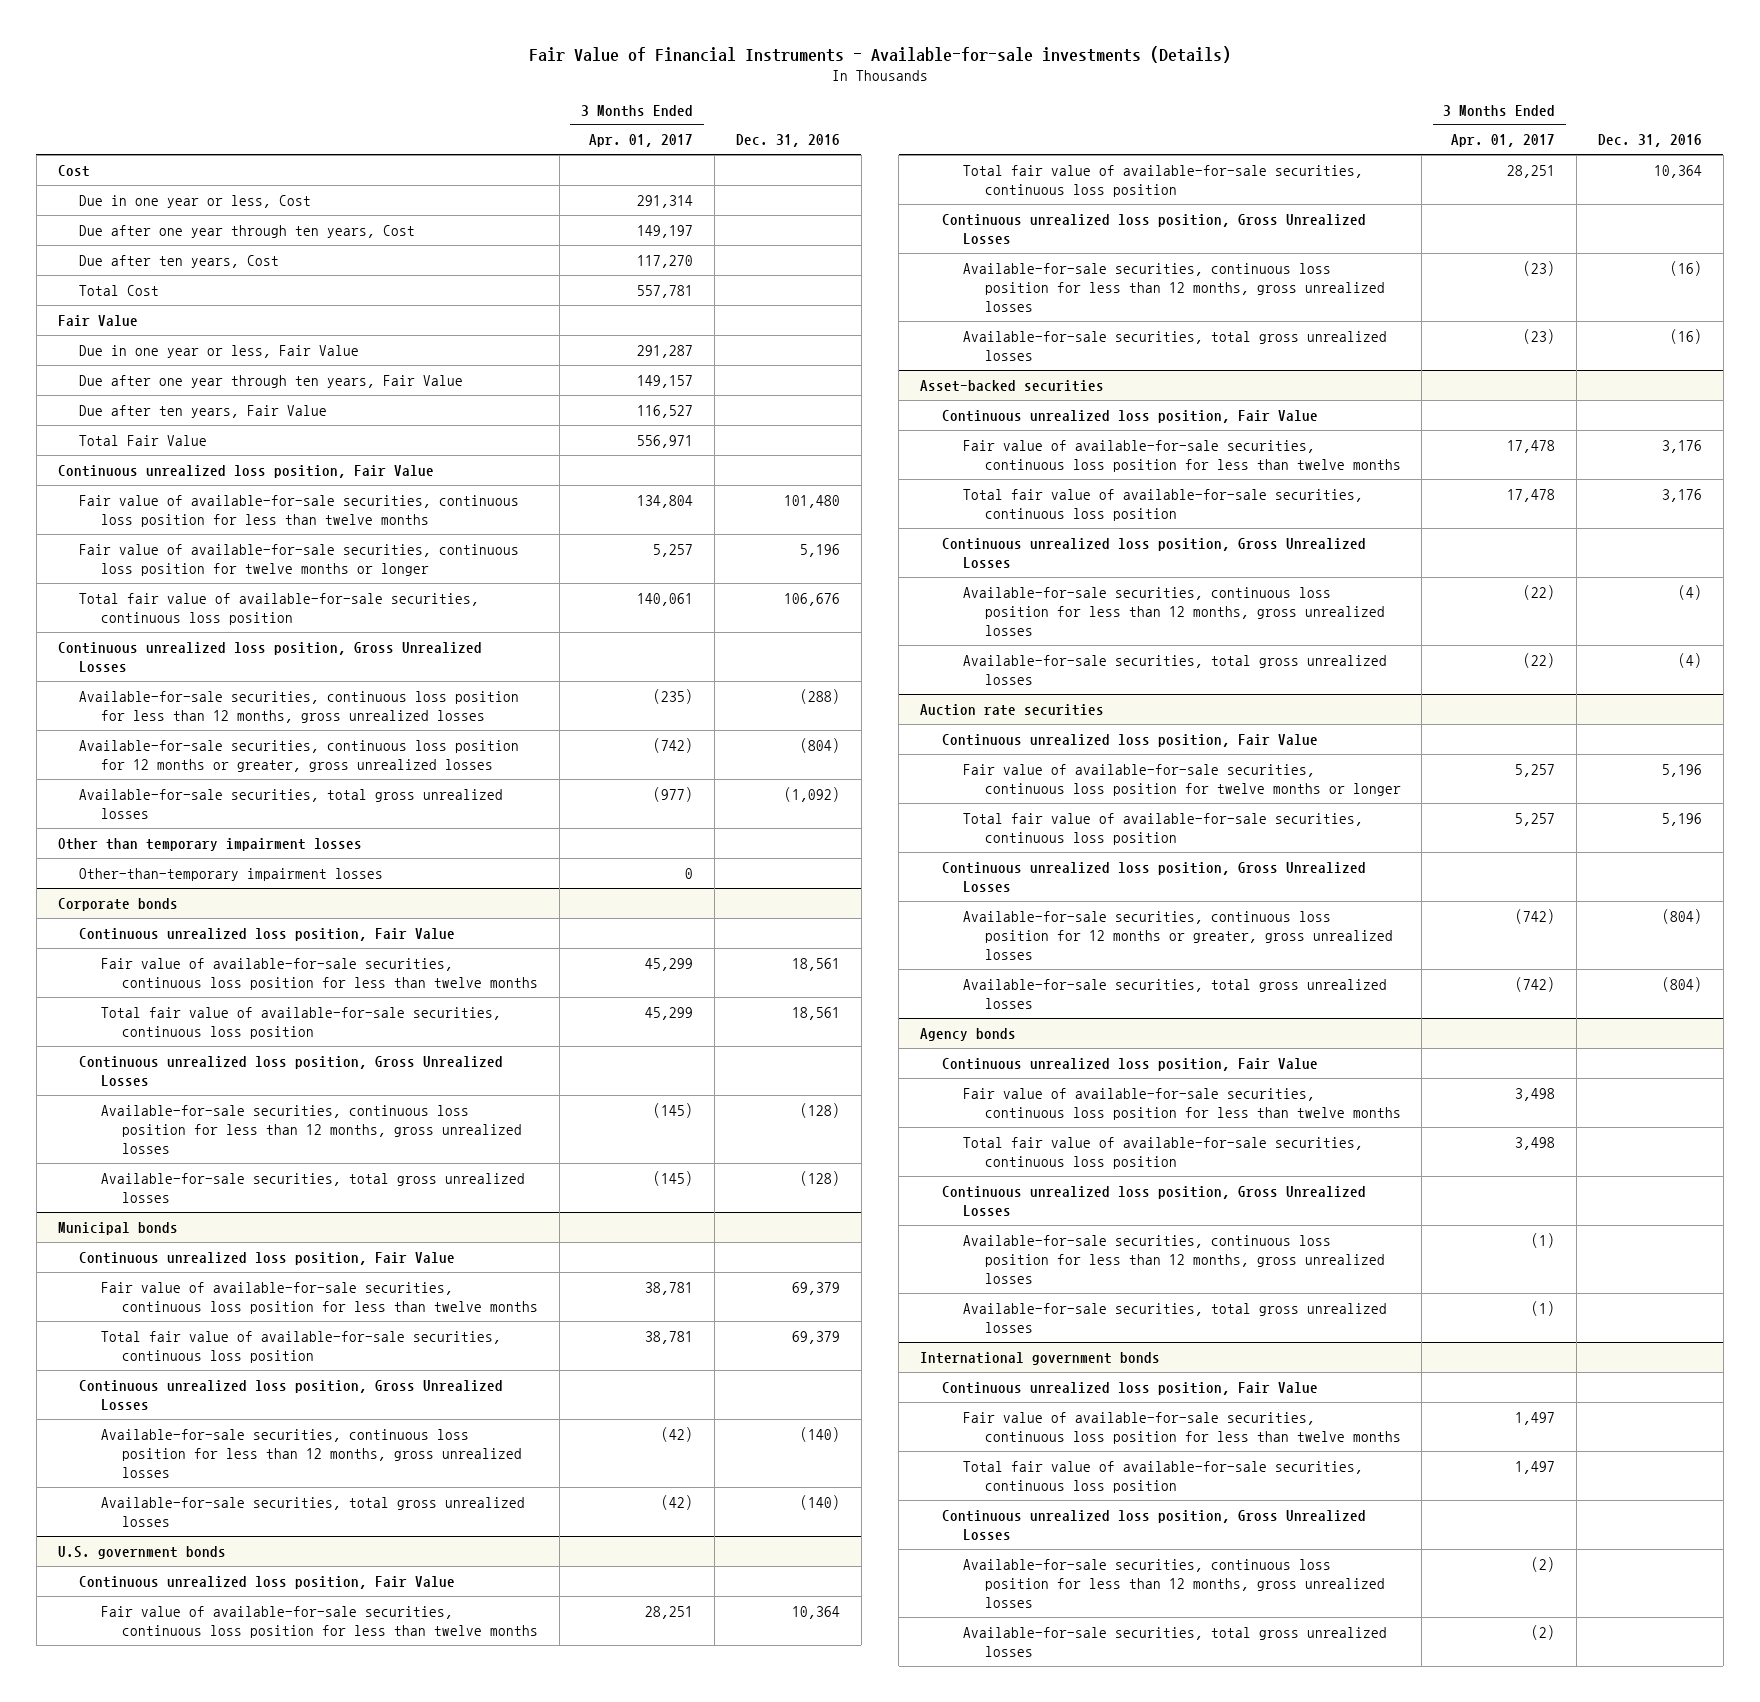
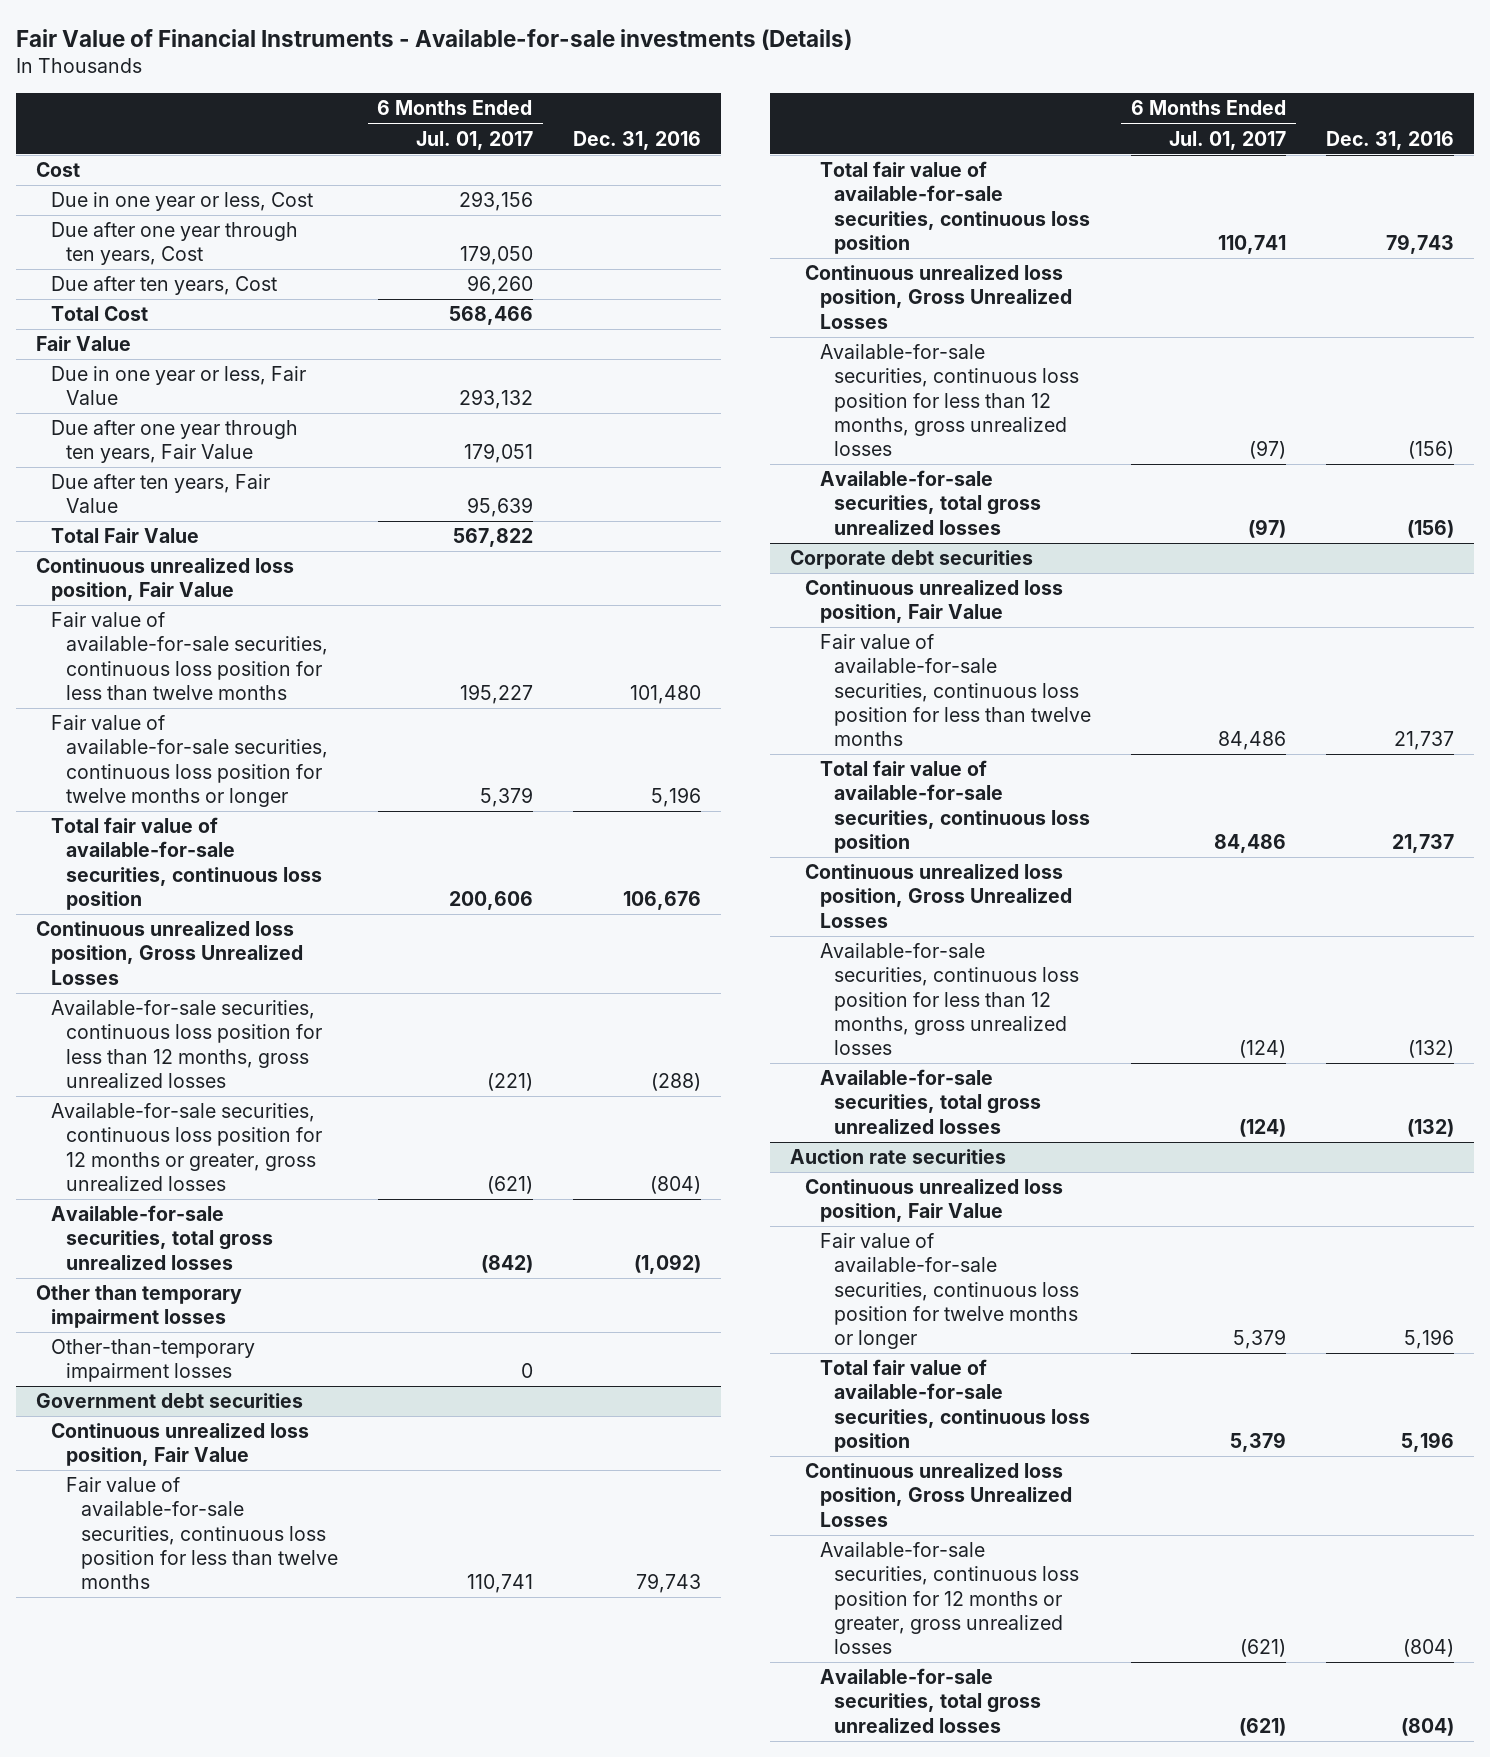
- | 3 Months Ended Apr. 01, 2017 | Dec. 31, 2016
+ | 6 Months Ended Jul. 01, 2017 | Dec. 31, 2016
- Corporate bonds
- Continuous unrealized loss position, Fair Value
- Fair value of available-for-sale securities, continuous loss position for less than twelve months | 45,299 | 18,561
- Total fair value of available-for-sale securities, continuous loss position | 45,299 | 18,561
- Continuous unrealized loss position, Gross Unrealized Losses
- Available-for-sale securities, continuous loss position for less than 12 months, gross unrealized losses | (145) | (128)
- Available-for-sale securities, total gross unrealized losses | (145) | (128)
- Municipal bonds
- Continuous unrealized loss position, Fair Value
- Fair value of available-for-sale securities, continuous loss position for less than twelve months | 38,781 | 69,379
- Total fair value of available-for-sale securities, continuous loss position | 38,781 | 69,379
- Continuous unrealized loss position, Gross Unrealized Losses
- Available-for-sale securities, continuous loss position for less than 12 months, gross unrealized losses | (42) | (140)
- Available-for-sale securities, total gross unrealized losses | (42) | (140)
- U.S. government bonds
+ Government debt securities
- Fair value of available-for-sale securities, continuous loss position for less than twelve months | 28,251 | 10,364
- Total fair value of available-for-sale securities, continuous loss position | 28,251 | 10,364
+ Fair value of available-for-sale securities, continuous loss position for less than twelve months | 110,741 | 79,743
+ Total fair value of available-for-sale securities, continuous loss position | 110,741 | 79,743
- Available-for-sale securities, continuous loss position for less than 12 months, gross unrealized losses | (23) | (16)
- Available-for-sale securities, total gross unrealized losses | (23) | (16)
- Asset-backed securities
+ Available-for-sale securities, continuous loss position for less than 12 months, gross unrealized losses | (97) | (156)
+ Available-for-sale securities, total gross unrealized losses | (97) | (156)
+ Corporate debt securities
- Fair value of available-for-sale securities, continuous loss position for less than twelve months | 17,478 | 3,176
- Total fair value of available-for-sale securities, continuous loss position | 17,478 | 3,176
+ Fair value of available-for-sale securities, continuous loss position for less than twelve months | 84,486 | 21,737
+ Total fair value of available-for-sale securities, continuous loss position | 84,486 | 21,737
- Available-for-sale securities, continuous loss position for less than 12 months, gross unrealized losses | (22) | (4)
- Available-for-sale securities, total gross unrealized losses | (22) | (4)
+ Available-for-sale securities, continuous loss position for less than 12 months, gross unrealized losses | (124) | (132)
+ Available-for-sale securities, total gross unrealized losses | (124) | (132)
- Agency bonds
- Continuous unrealized loss position, Fair Value
- Fair value of available-for-sale securities, continuous loss position for less than twelve months | 3,498 |
- Total fair value of available-for-sale securities, continuous loss position | 3,498 |
- Continuous unrealized loss position, Gross Unrealized Losses
- Available-for-sale securities, continuous loss position for less than 12 months, gross unrealized losses | (1) |
- Available-for-sale securities, total gross unrealized losses | (1) |
- International government bonds
- Continuous unrealized loss position, Fair Value
- Fair value of available-for-sale securities, continuous loss position for less than twelve months | 1,497 |
- Total fair value of available-for-sale securities, continuous loss position | 1,497 |
- Continuous unrealized loss position, Gross Unrealized Losses
- Available-for-sale securities, continuous loss position for less than 12 months, gross unrealized losses | (2) |
- Available-for-sale securities, total gross unrealized losses | (2) |

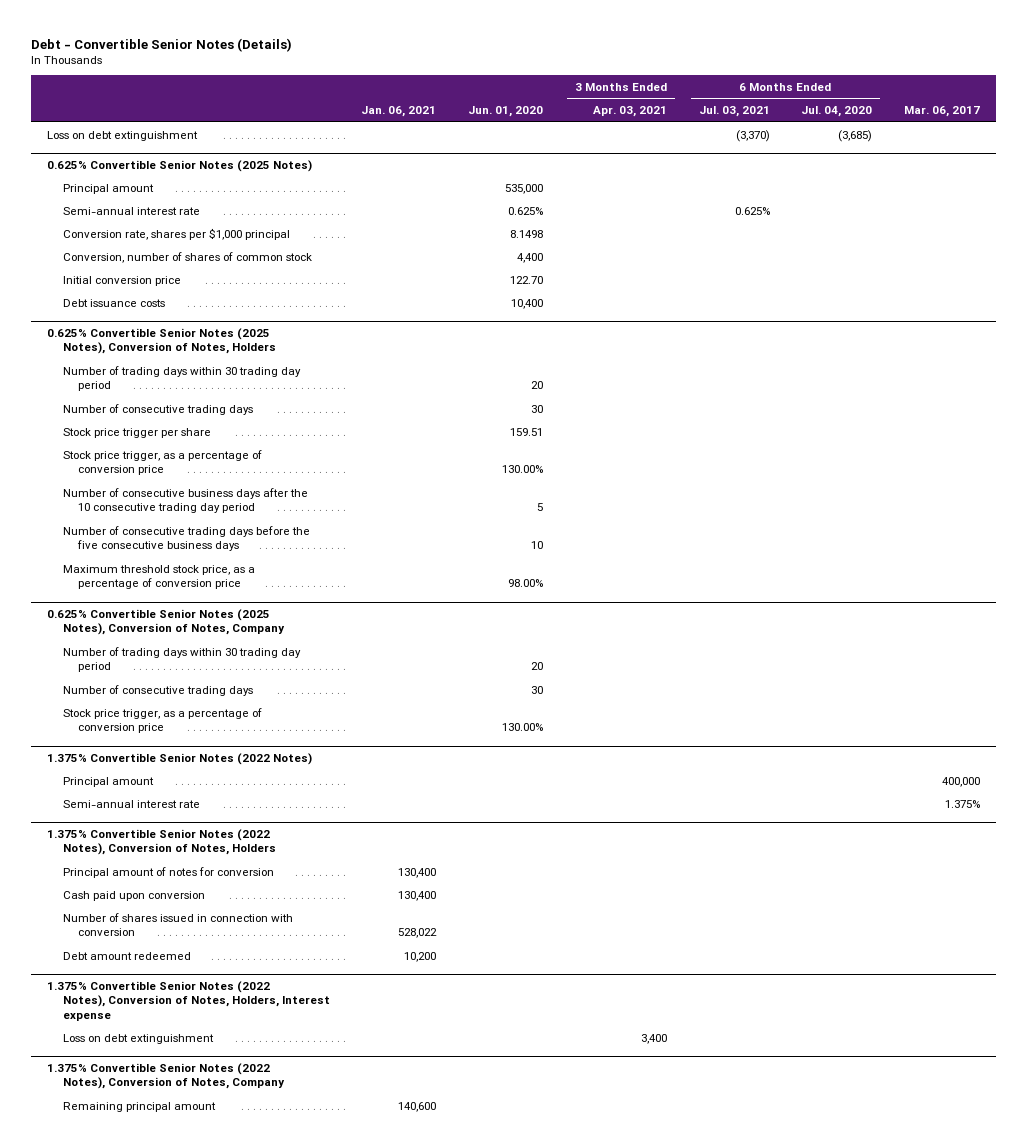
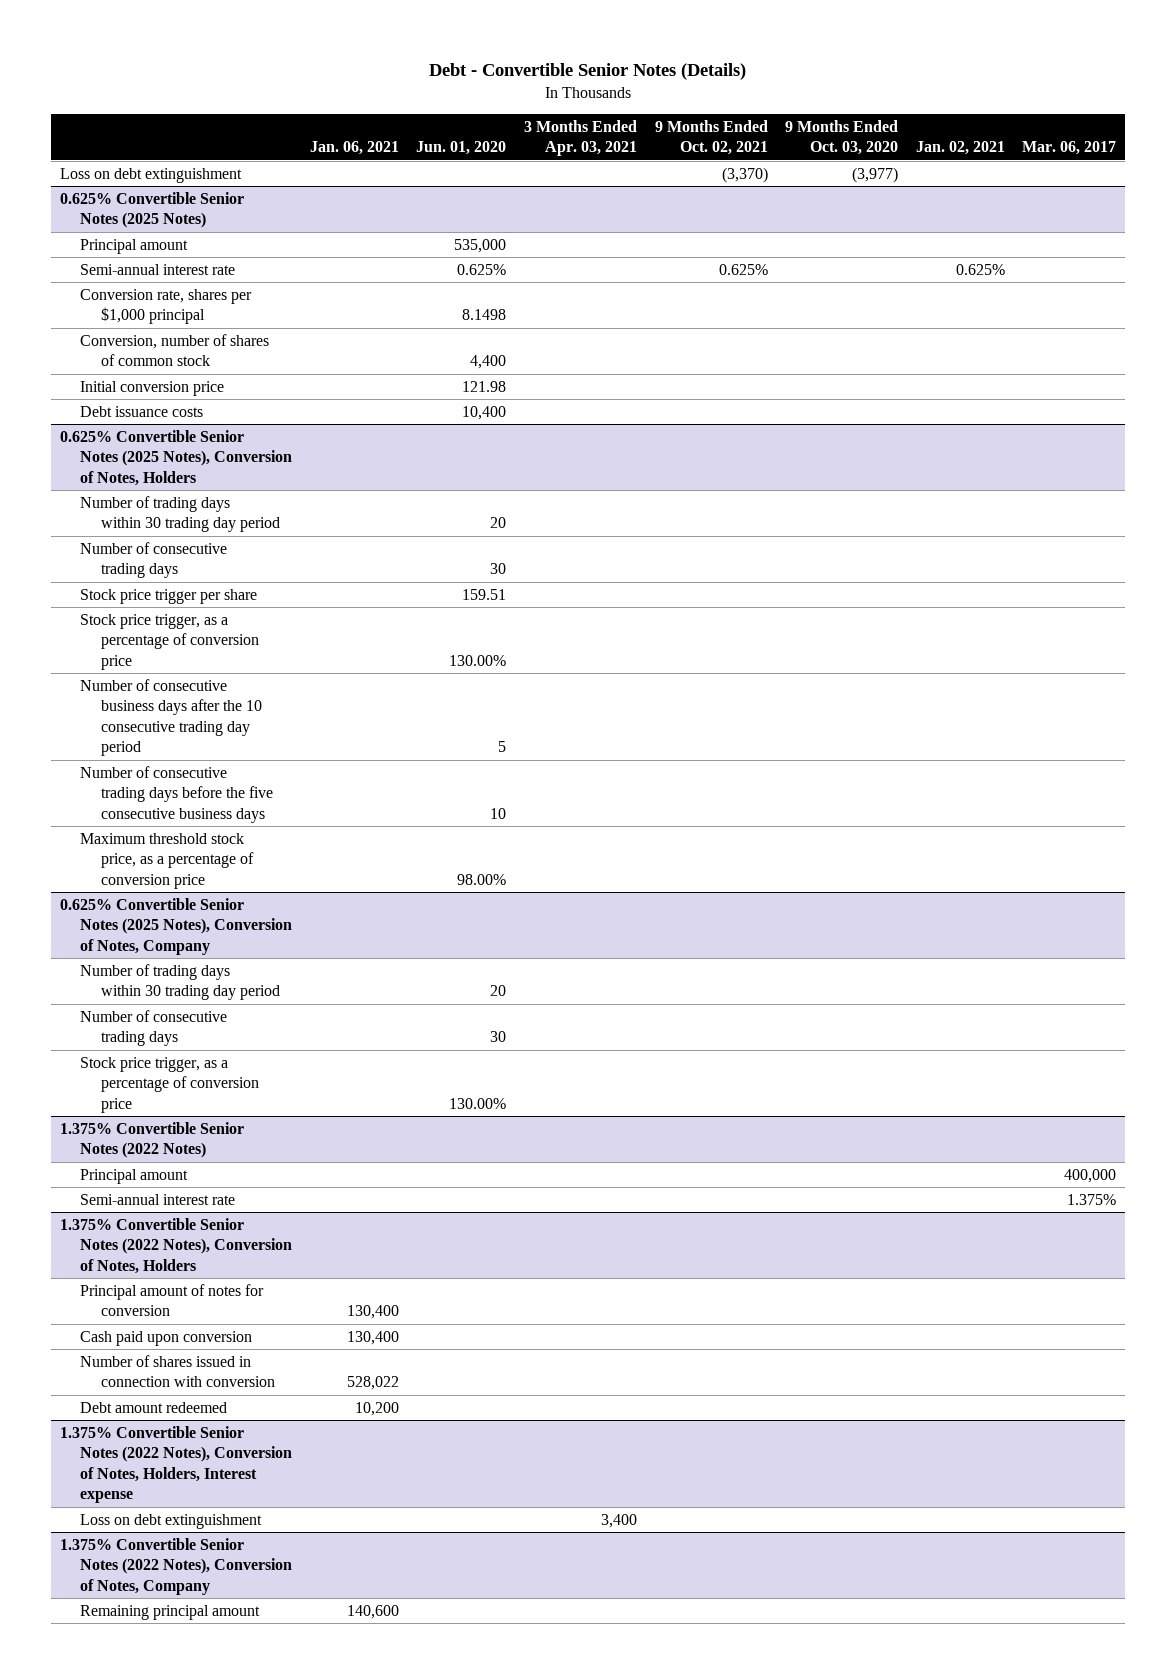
- | Jan. 06, 2021 | Jun. 01, 2020 | 3 Months Ended Apr. 03, 2021 | 6 Months Ended Jul. 03, 2021 | 6 Months Ended Jul. 04, 2020 | Mar. 06, 2017
+ | Jan. 06, 2021 | Jun. 01, 2020 | 3 Months Ended Apr. 03, 2021 | 9 Months Ended Oct. 02, 2021 | 9 Months Ended Oct. 03, 2020 | Jan. 02, 2021 | Mar. 06, 2017
@ 0.625% Convertible Senior Notes (2025 Notes)
- Initial conversion price | | 122.70 | | | |
+ Initial conversion price | | 121.98 | | | | |

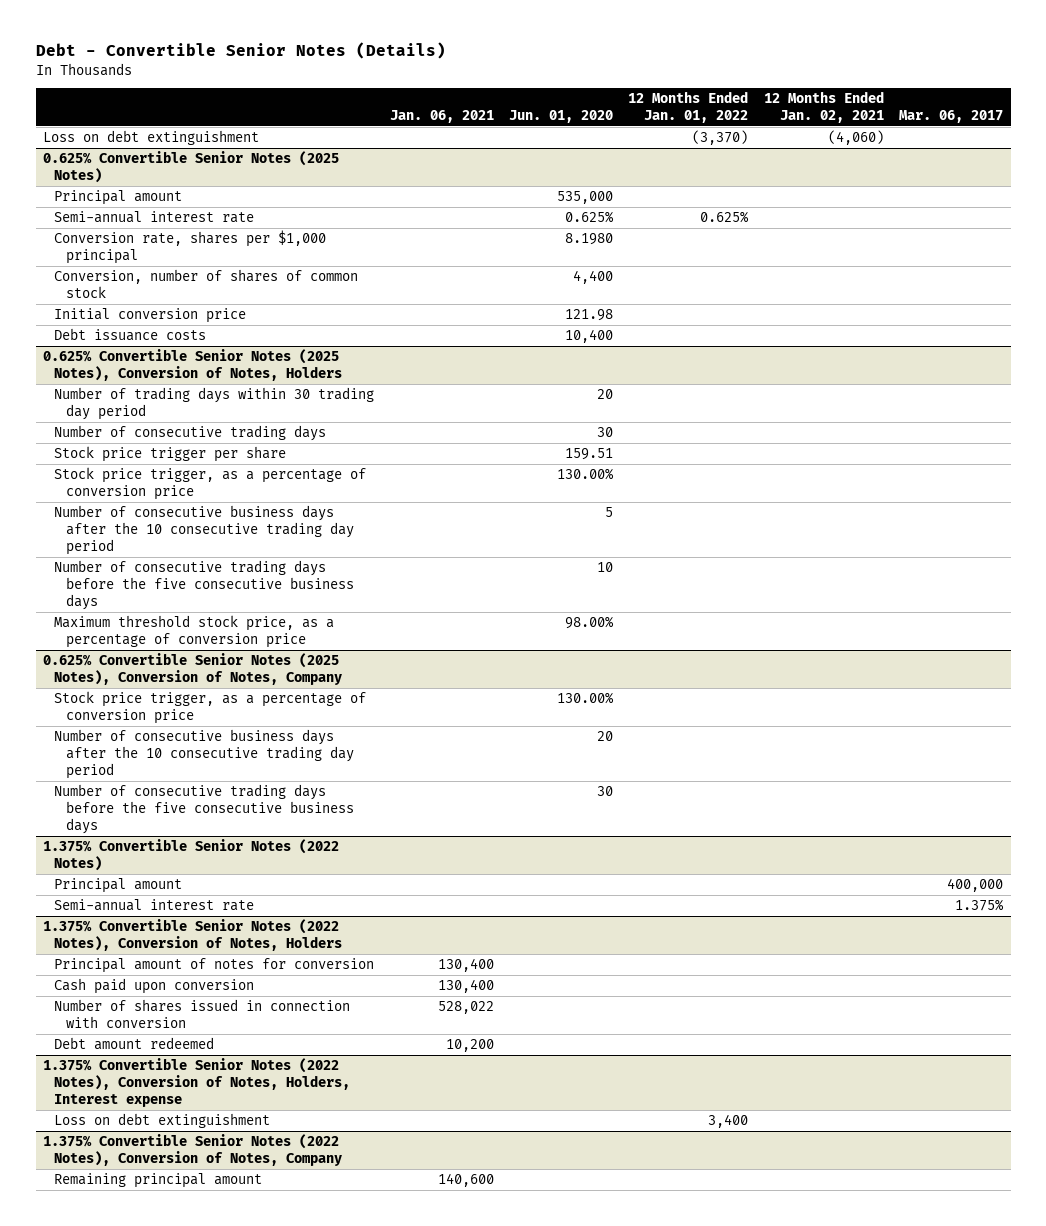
- | Jan. 06, 2021 | Jun. 01, 2020 | 3 Months Ended Apr. 03, 2021 | 9 Months Ended Oct. 02, 2021 | 9 Months Ended Oct. 03, 2020 | Jan. 02, 2021 | Mar. 06, 2017
+ | Jan. 06, 2021 | Jun. 01, 2020 | 12 Months Ended Jan. 01, 2022 | 12 Months Ended Jan. 02, 2021 | Mar. 06, 2017
@ 0.625% Convertible Senior Notes (2025 Notes)
- Conversion rate, shares per $1,000 principal | | 8.1498 | | | | |
+ Conversion rate, shares per $1,000 principal | | 8.1980 | | |
@ 0.625% Convertible Senior Notes (2025 Notes), Conversion of Notes, Company
- Number of trading days within 30 trading day period | | 20 | | | | |
- Number of consecutive trading days | | 30 | | | | |
+ Number of consecutive business days after the 10 consecutive trading day period | | 20 | | |
+ Number of consecutive trading days before the five consecutive business days | | 30 | | |

